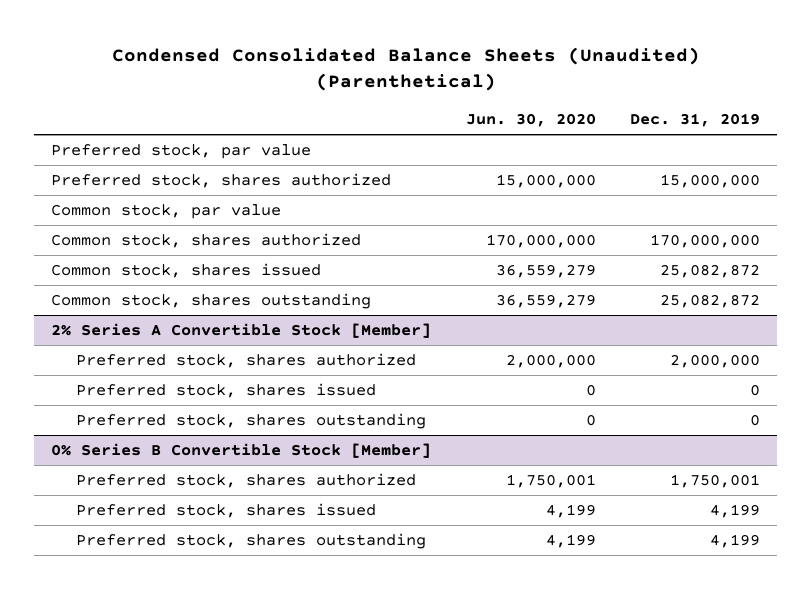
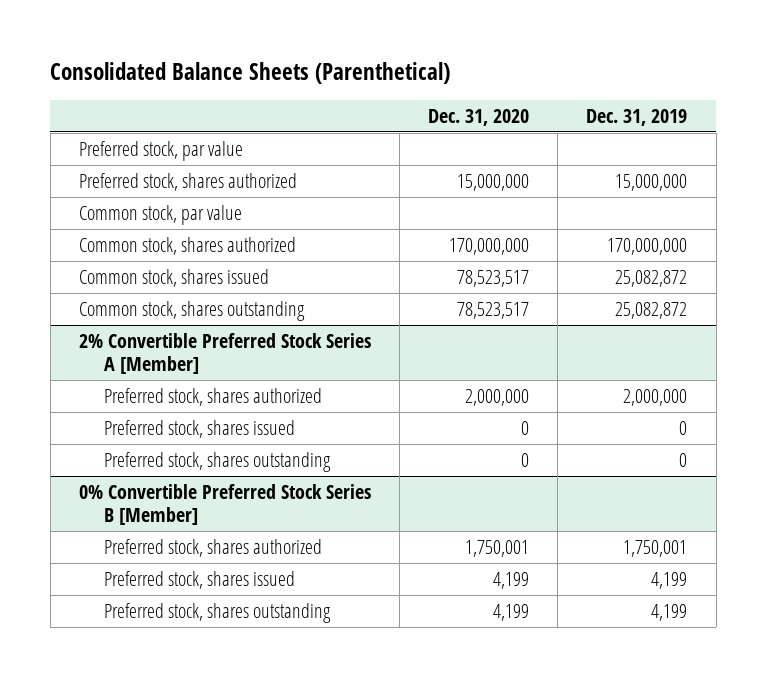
- Condensed Consolidated Balance Sheets (Unaudited) (Parenthetical)
+ Consolidated Balance Sheets (Parenthetical)
- | Jun. 30, 2020 | Dec. 31, 2019
+ | Dec. 31, 2020 | Dec. 31, 2019
- 2% Series A Convertible Stock [Member]
+ 2% Convertible Preferred Stock Series A [Member]
- 0% Series B Convertible Stock [Member]
+ 0% Convertible Preferred Stock Series B [Member]

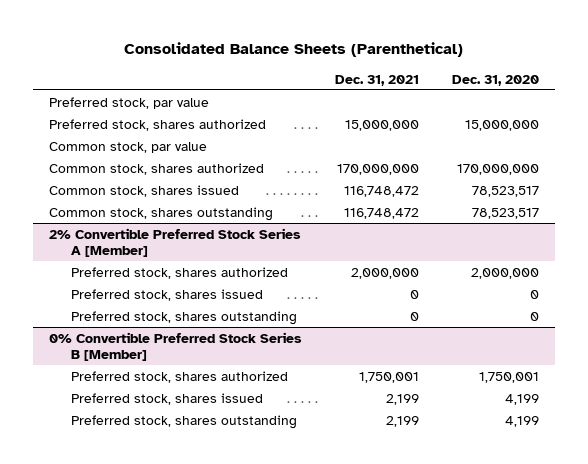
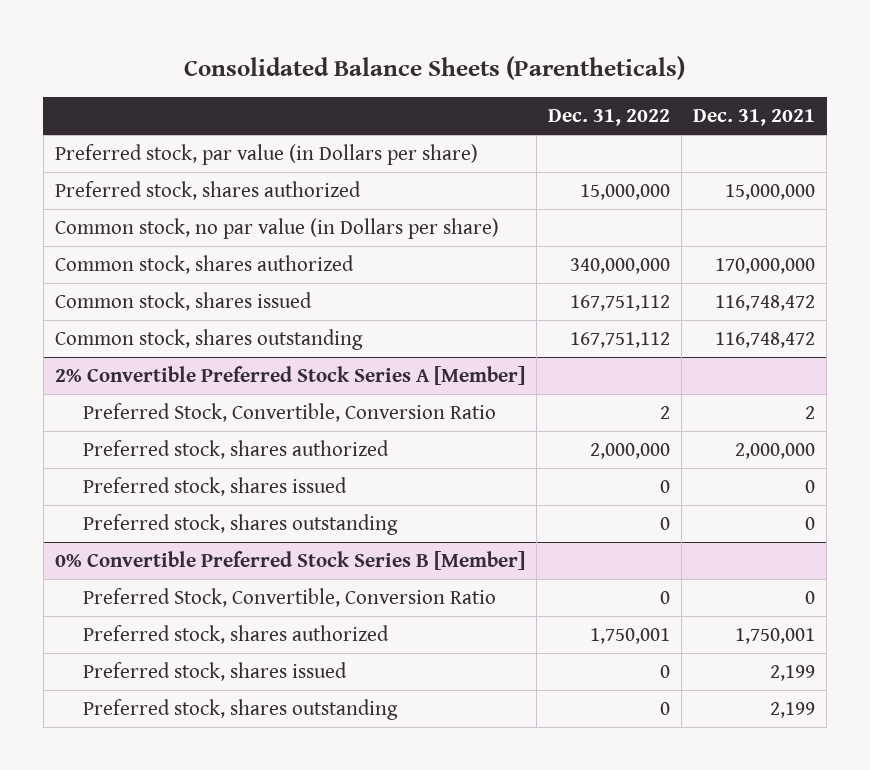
- Consolidated Balance Sheets (Parenthetical)
+ Consolidated Balance Sheets (Parentheticals)
- | Dec. 31, 2021 | Dec. 31, 2020
+ | Dec. 31, 2022 | Dec. 31, 2021
- Preferred stock, par value
+ Preferred stock, par value (in Dollars per share)
- Common stock, par value
+ Common stock, no par value (in Dollars per share)
@ 2% Convertible Preferred Stock Series A [Member]
+ Preferred Stock, Convertible, Conversion Ratio | 2 | 2
@ 0% Convertible Preferred Stock Series B [Member]
+ Preferred Stock, Convertible, Conversion Ratio | 0 | 0

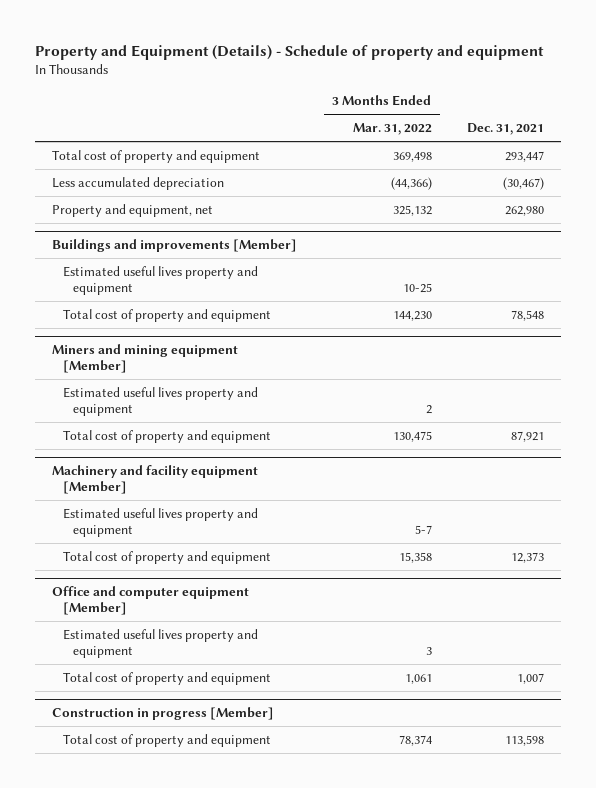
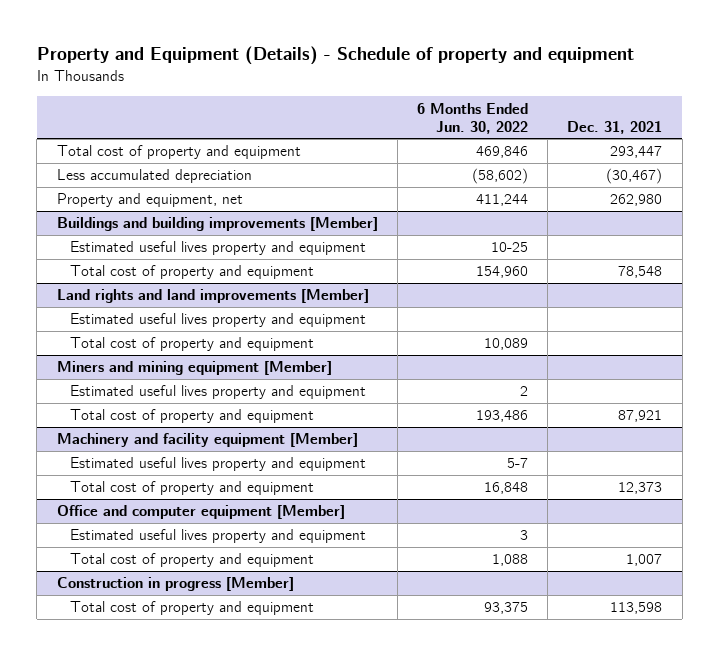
- | 3 Months Ended Mar. 31, 2022 | Dec. 31, 2021
+ | 6 Months Ended Jun. 30, 2022 | Dec. 31, 2021
- Buildings and improvements [Member]
+ Buildings and building improvements [Member]
+ Land rights and land improvements [Member]
+ Estimated useful lives property and equipment
+ Total cost of property and equipment | 10,089 |

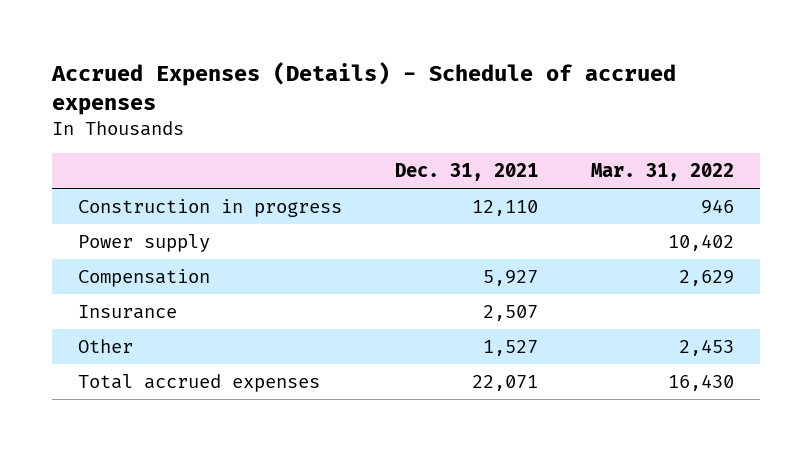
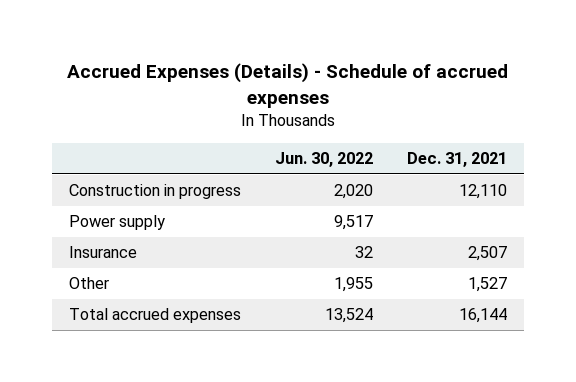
- | Dec. 31, 2021 | Mar. 31, 2022
+ | Jun. 30, 2022 | Dec. 31, 2021
- Compensation | 5,927 | 2,629
- Total accrued expenses | 22,071 | 16,430
+ Total accrued expenses | 13,524 | 16,144

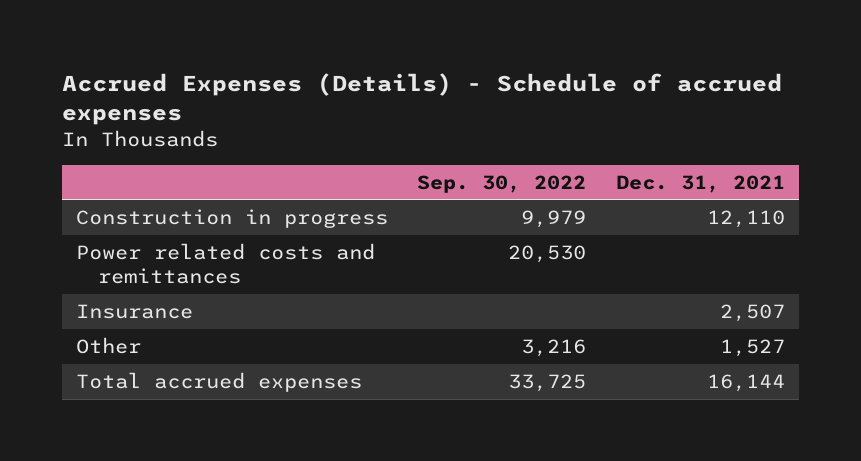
- | Jun. 30, 2022 | Dec. 31, 2021
+ | Sep. 30, 2022 | Dec. 31, 2021
- Power supply | 9,517 |
+ Power related costs and remittances | 20,530 |

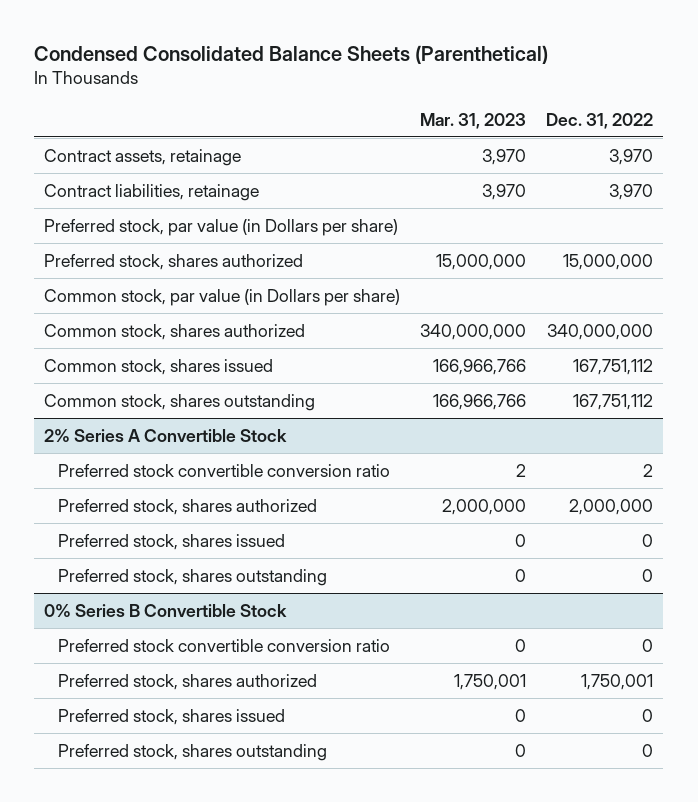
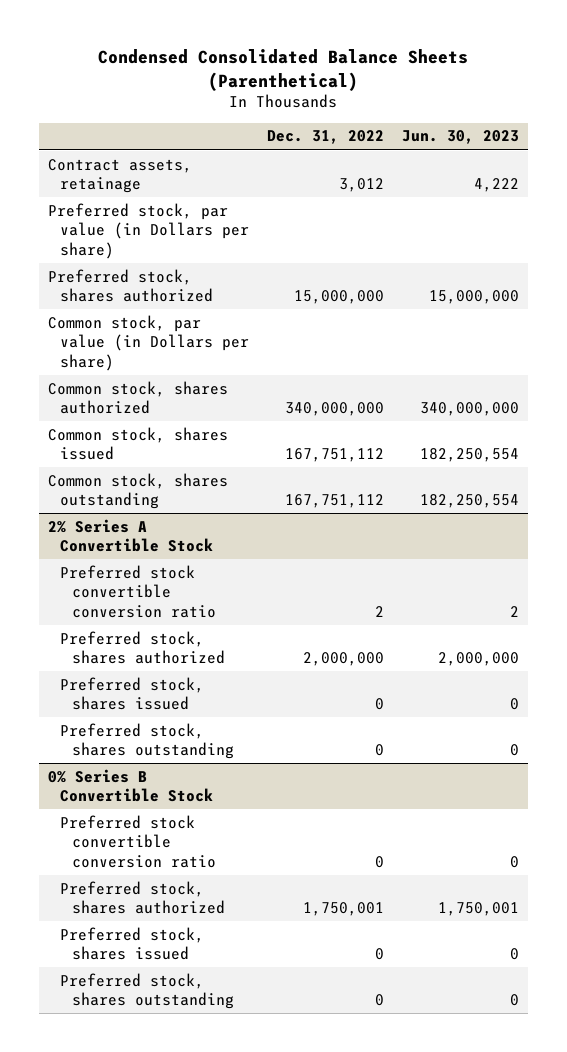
- | Mar. 31, 2023 | Dec. 31, 2022
+ | Dec. 31, 2022 | Jun. 30, 2023
- Contract assets, retainage | 3,970 | 3,970
- Contract liabilities, retainage | 3,970 | 3,970
+ Contract assets, retainage | 3,012 | 4,222

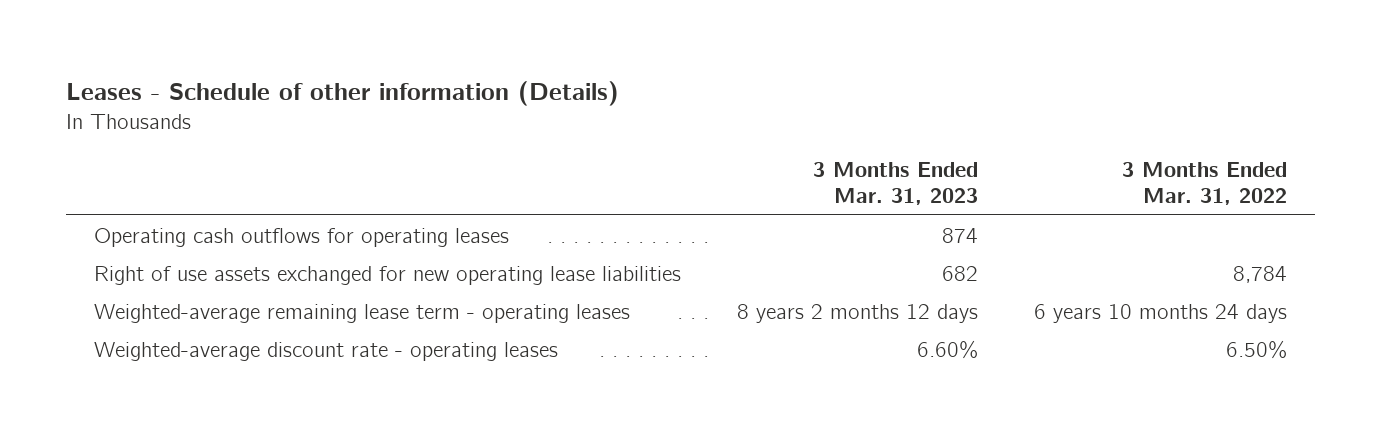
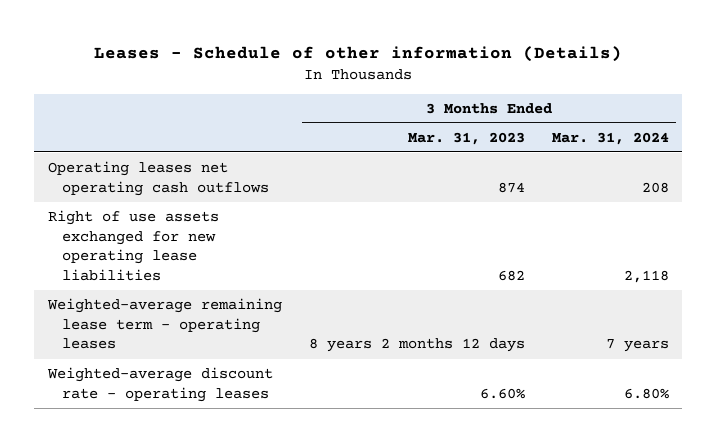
- | 3 Months Ended Mar. 31, 2023 | 3 Months Ended Mar. 31, 2022
+ | 3 Months Ended Mar. 31, 2023 | 3 Months Ended Mar. 31, 2024
- Operating cash outflows for operating leases | 874 |
+ Operating leases net operating cash outflows | 874 | 208

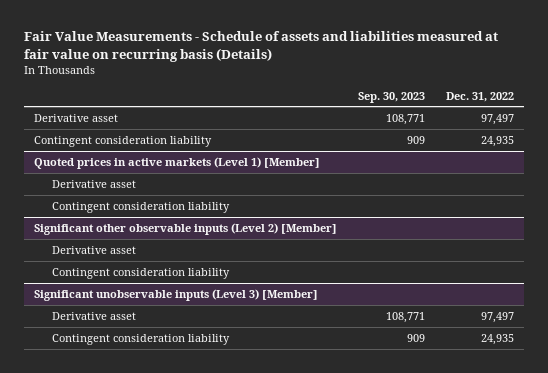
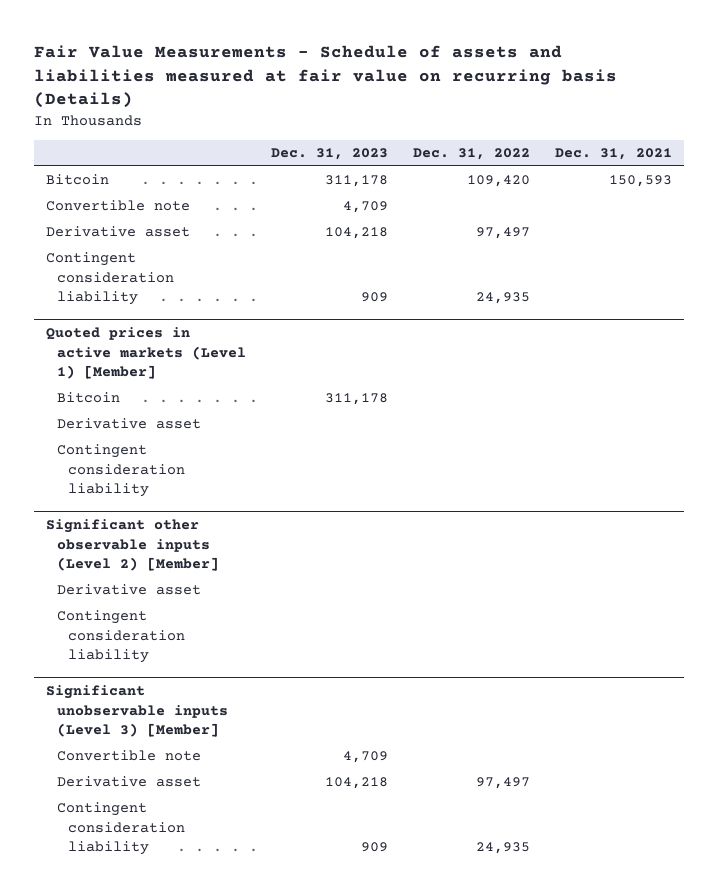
- | Sep. 30, 2023 | Dec. 31, 2022
+ | Dec. 31, 2023 | Dec. 31, 2022 | Dec. 31, 2021
+ Bitcoin | 311,178 | 109,420 | 150,593
+ Convertible note | 4,709 | |
@ Quoted prices in active markets (Level 1) [Member]
+ Bitcoin | 311,178 | |
@ Significant unobservable inputs (Level 3) [Member]
+ Convertible note | 4,709 | |

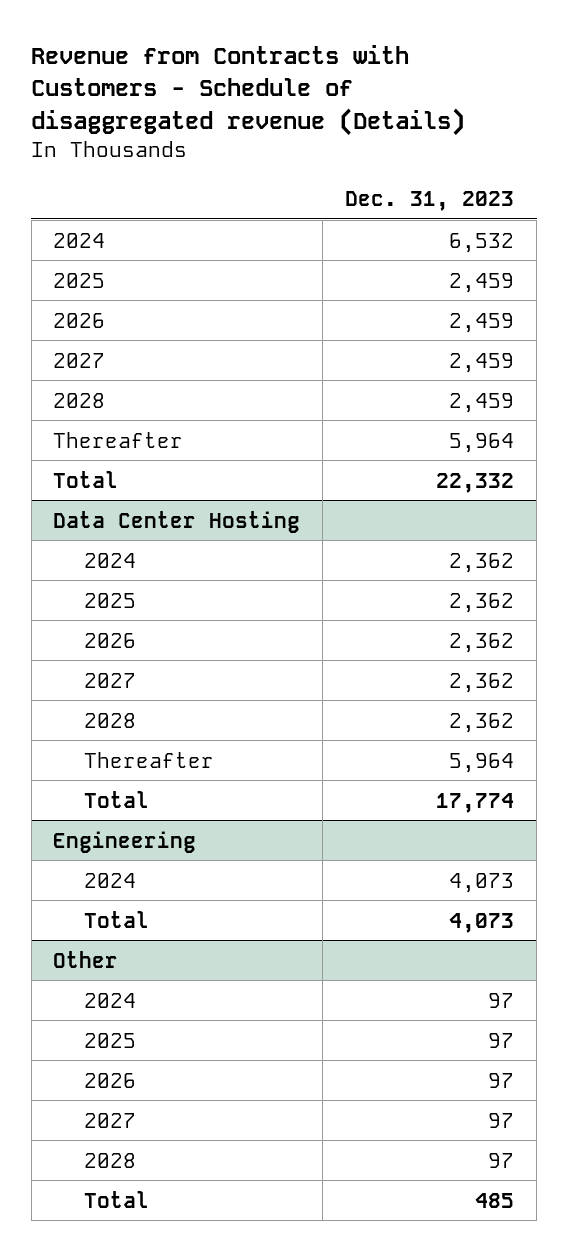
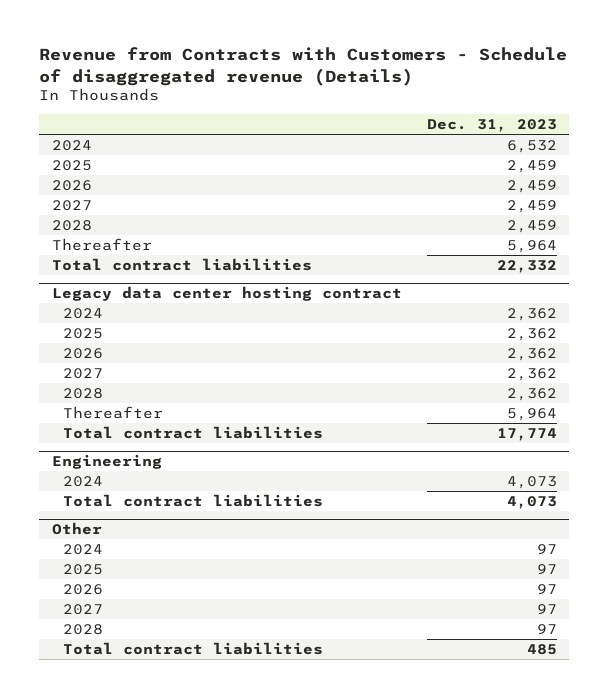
- Total | 22,332
- Data Center Hosting
+ Total contract liabilities | 22,332
+ Legacy data center hosting contract
- Total | 17,774
+ Total contract liabilities | 17,774
@ Engineering
- Total | 4,073
+ Total contract liabilities | 4,073
@ Other
- Total | 485
+ Total contract liabilities | 485

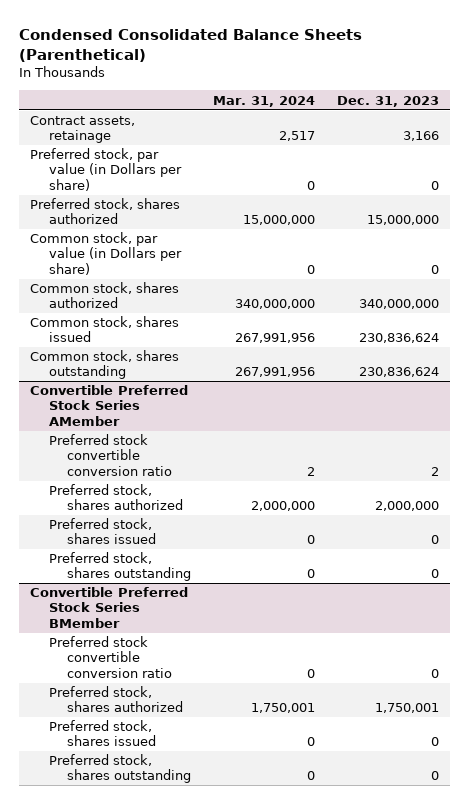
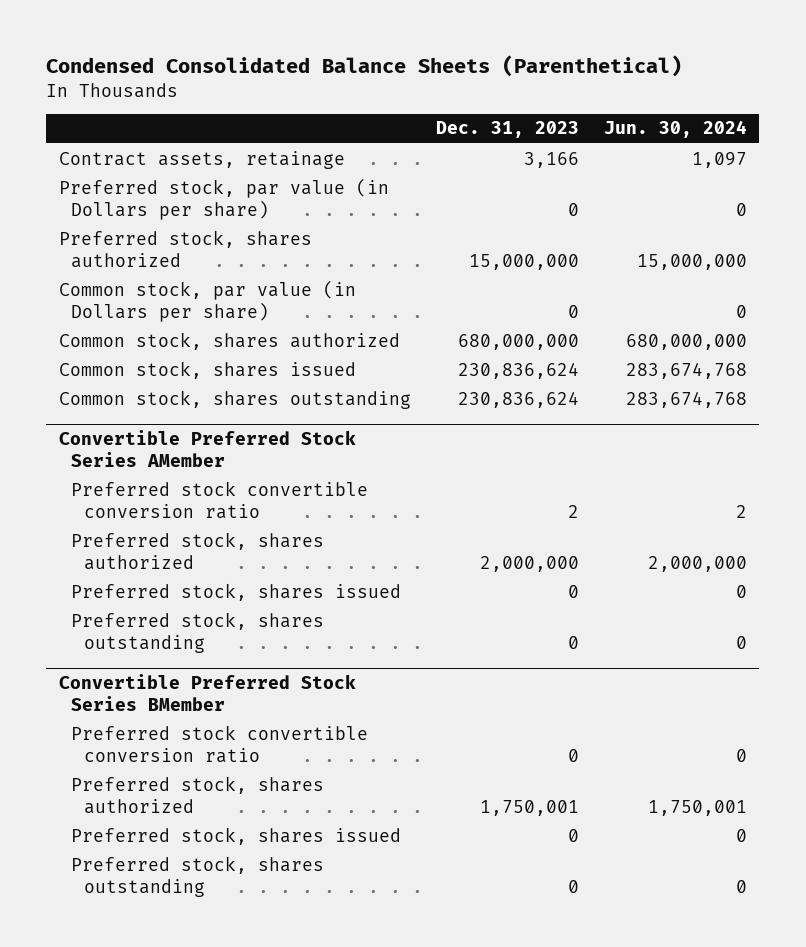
- | Mar. 31, 2024 | Dec. 31, 2023
+ | Dec. 31, 2023 | Jun. 30, 2024
- Common stock, shares authorized | 340,000,000 | 340,000,000
+ Common stock, shares authorized | 680,000,000 | 680,000,000

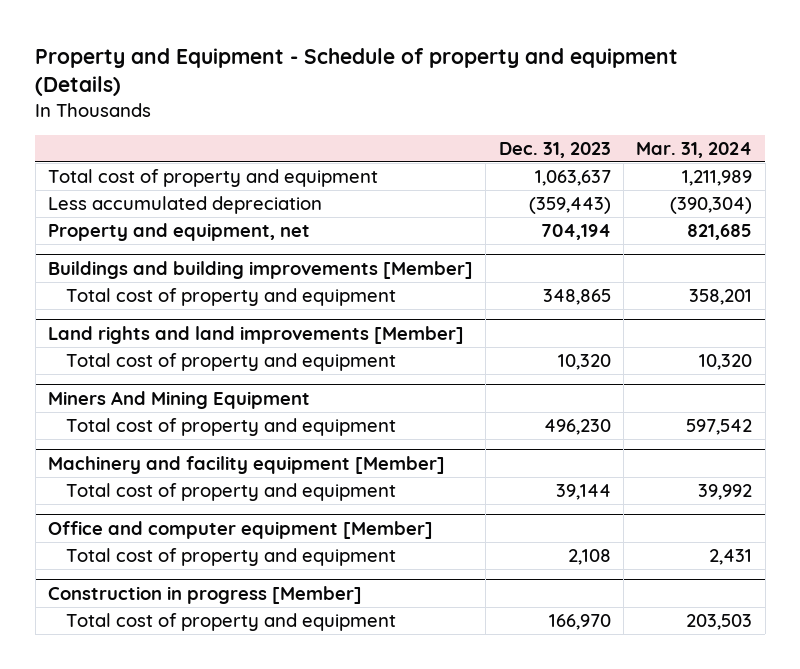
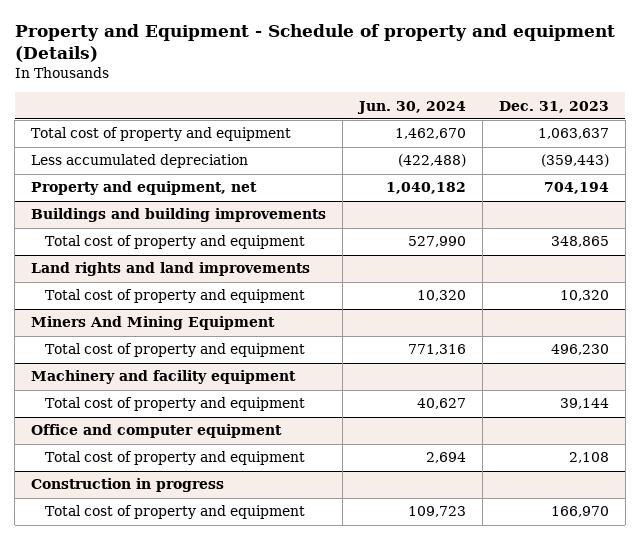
- | Dec. 31, 2023 | Mar. 31, 2024
+ | Jun. 30, 2024 | Dec. 31, 2023
- Buildings and building improvements [Member]
+ Buildings and building improvements
- Land rights and land improvements [Member]
+ Land rights and land improvements
- Machinery and facility equipment [Member]
+ Machinery and facility equipment
- Office and computer equipment [Member]
+ Office and computer equipment
- Construction in progress [Member]
+ Construction in progress

